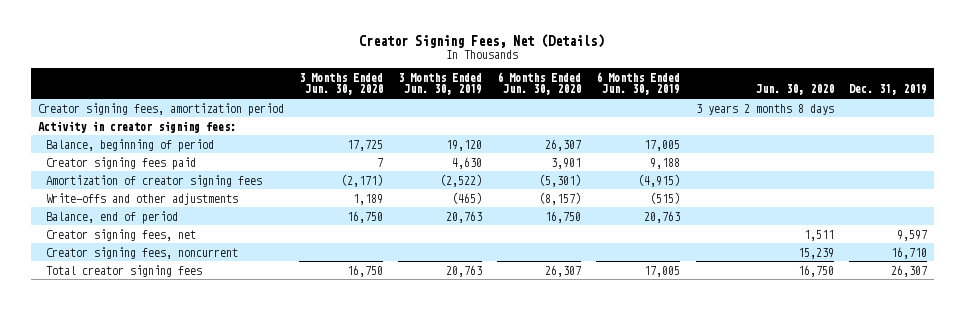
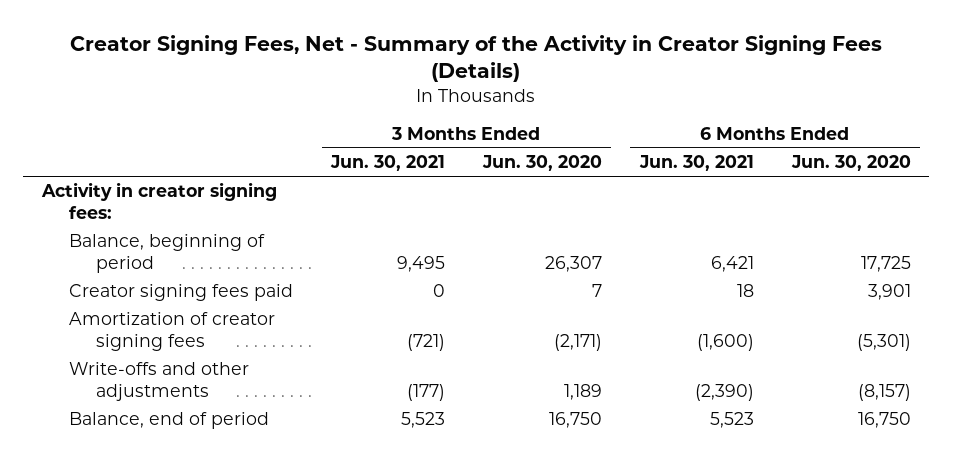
- Creator Signing Fees, Net (Details)
+ Creator Signing Fees, Net - Summary of the Activity in Creator Signing Fees (Details)
- | 3 Months Ended Jun. 30, 2020 | 3 Months Ended Jun. 30, 2019 | 6 Months Ended Jun. 30, 2020 | 6 Months Ended Jun. 30, 2019 | Jun. 30, 2020 | Dec. 31, 2019
+ | 3 Months Ended Jun. 30, 2021 | 3 Months Ended Jun. 30, 2020 | 6 Months Ended Jun. 30, 2021 | 6 Months Ended Jun. 30, 2020
- Creator signing fees, amortization period | | | | | 3 years 2 months 8 days |
- Balance, beginning of period | 17,725 | 19,120 | 26,307 | 17,005 | |
+ Balance, beginning of period | 9,495 | 26,307 | 6,421 | 17,725
- Creator signing fees, net | | | | | 1,511 | 9,597
- Creator signing fees, noncurrent | | | | | 15,239 | 16,710
- Total creator signing fees | 16,750 | 20,763 | 26,307 | 17,005 | 16,750 | 26,307

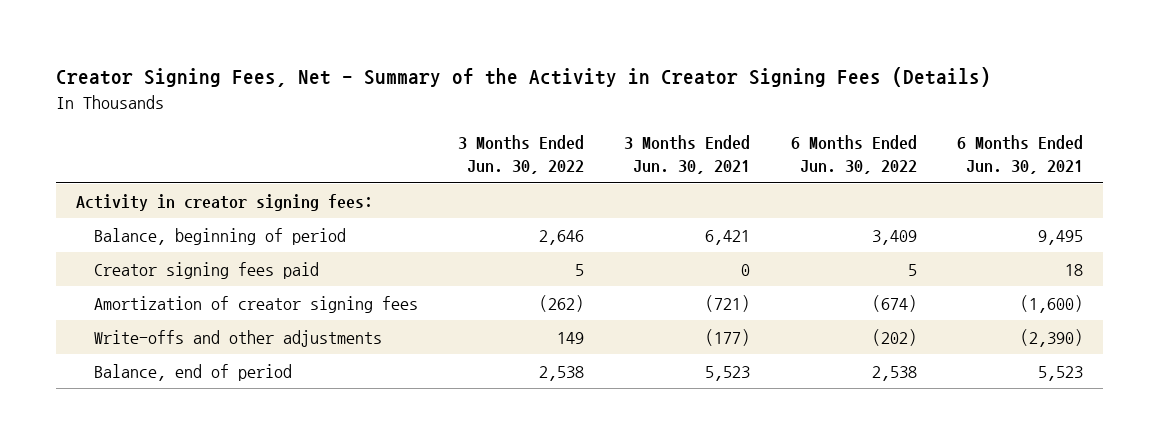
- | 3 Months Ended Jun. 30, 2021 | 3 Months Ended Jun. 30, 2020 | 6 Months Ended Jun. 30, 2021 | 6 Months Ended Jun. 30, 2020
+ | 3 Months Ended Jun. 30, 2022 | 3 Months Ended Jun. 30, 2021 | 6 Months Ended Jun. 30, 2022 | 6 Months Ended Jun. 30, 2021
- Balance, beginning of period | 9,495 | 26,307 | 6,421 | 17,725
+ Balance, beginning of period | 2,646 | 6,421 | 3,409 | 9,495

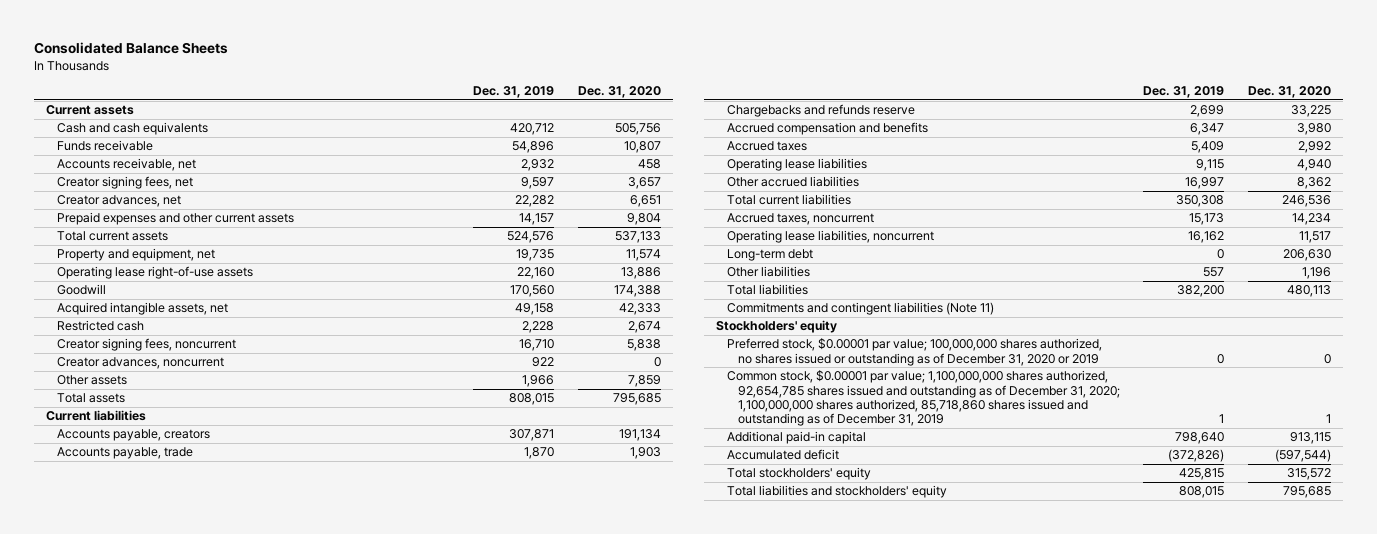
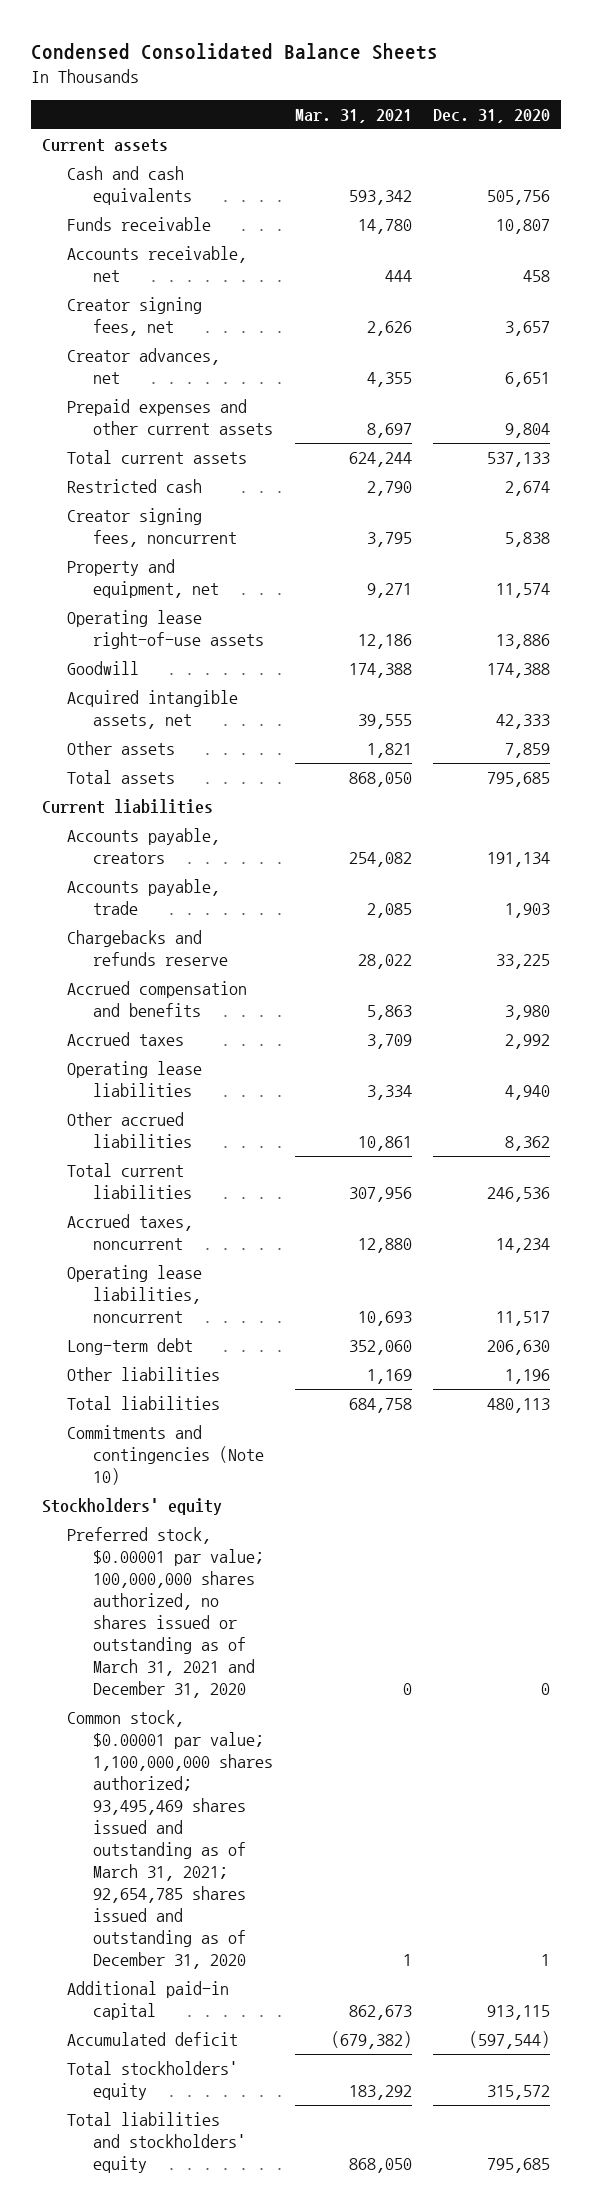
- Consolidated Balance Sheets
+ Condensed Consolidated Balance Sheets
- | Dec. 31, 2019 | Dec. 31, 2020
+ | Mar. 31, 2021 | Dec. 31, 2020
moved up: Restricted cash | 2,790 | 2,674
moved up: Creator signing fees, noncurrent | 3,795 | 5,838
- Creator advances, noncurrent | 922 | 0
- Commitments and contingent liabilities (Note 11)
+ Commitments and contingencies (Note 10)
- Preferred stock, $0.00001 par value; 100,000,000 shares authorized, no shares issued or outstanding as of December 31, 2020 or 2019 | 0 | 0
- Common stock, $0.00001 par value; 1,100,000,000 shares authorized, 92,654,785 shares issued and outstanding as of December 31, 2020; 1,100,000,000 shares authorized, 85,718,860 shares issued and outstanding as of December 31, 2019 | 1 | 1
+ Preferred stock, $0.00001 par value; 100,000,000 shares authorized, no shares issued or outstanding as of March 31, 2021 and December 31, 2020 | 0 | 0
+ Common stock, $0.00001 par value; 1,100,000,000 shares authorized; 93,495,469 shares issued and outstanding as of March 31, 2021; 92,654,785 shares issued and outstanding as of December 31, 2020 | 1 | 1

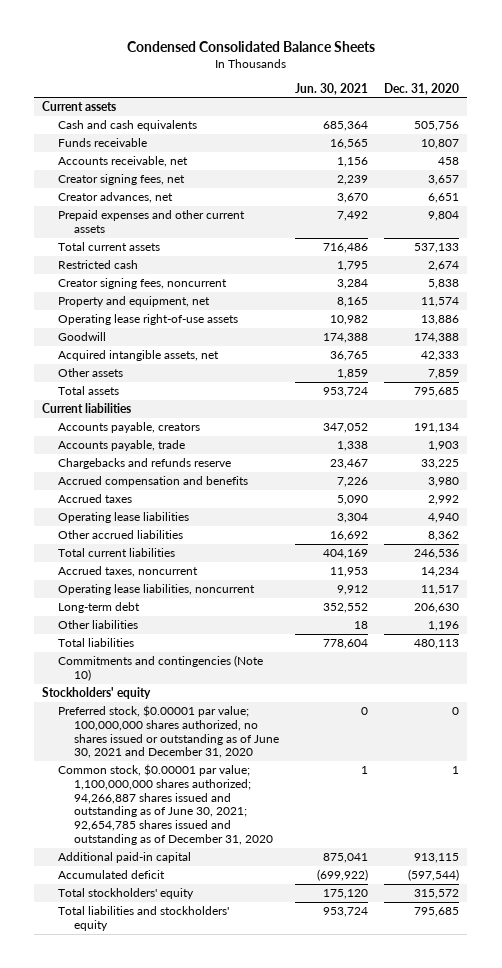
- | Mar. 31, 2021 | Dec. 31, 2020
+ | Jun. 30, 2021 | Dec. 31, 2020
- Preferred stock, $0.00001 par value; 100,000,000 shares authorized, no shares issued or outstanding as of March 31, 2021 and December 31, 2020 | 0 | 0
- Common stock, $0.00001 par value; 1,100,000,000 shares authorized; 93,495,469 shares issued and outstanding as of March 31, 2021; 92,654,785 shares issued and outstanding as of December 31, 2020 | 1 | 1
+ Preferred stock, $0.00001 par value; 100,000,000 shares authorized, no shares issued or outstanding as of June 30, 2021 and December 31, 2020 | 0 | 0
+ Common stock, $0.00001 par value; 1,100,000,000 shares authorized; 94,266,887 shares issued and outstanding as of June 30, 2021; 92,654,785 shares issued and outstanding as of December 31, 2020 | 1 | 1

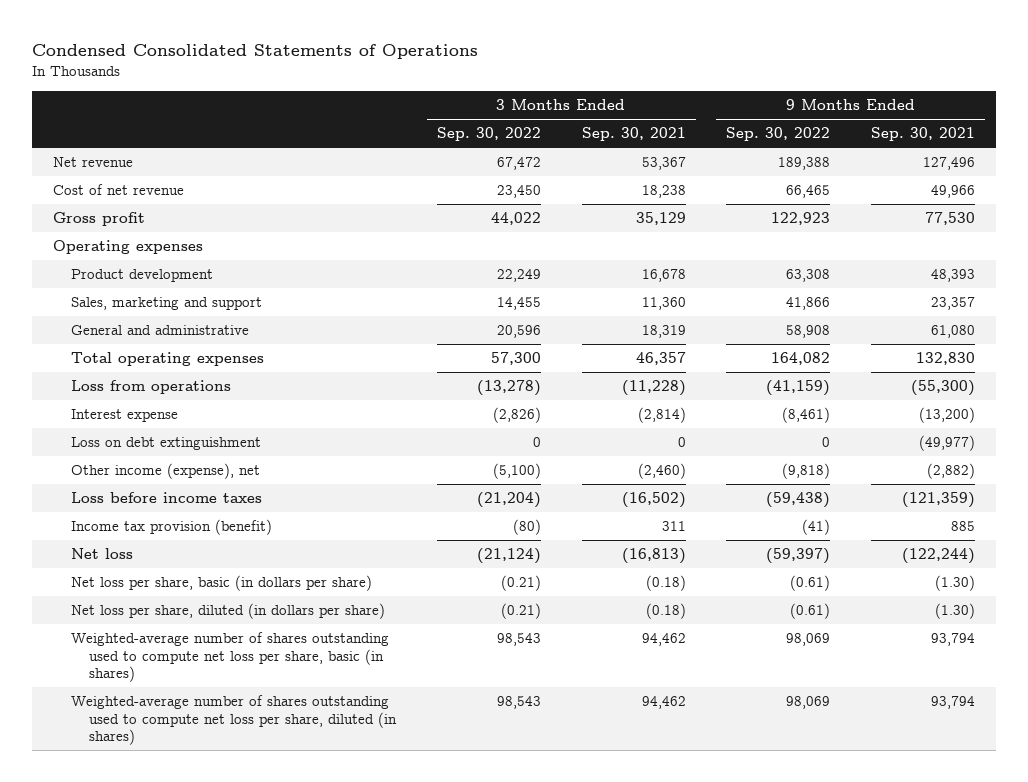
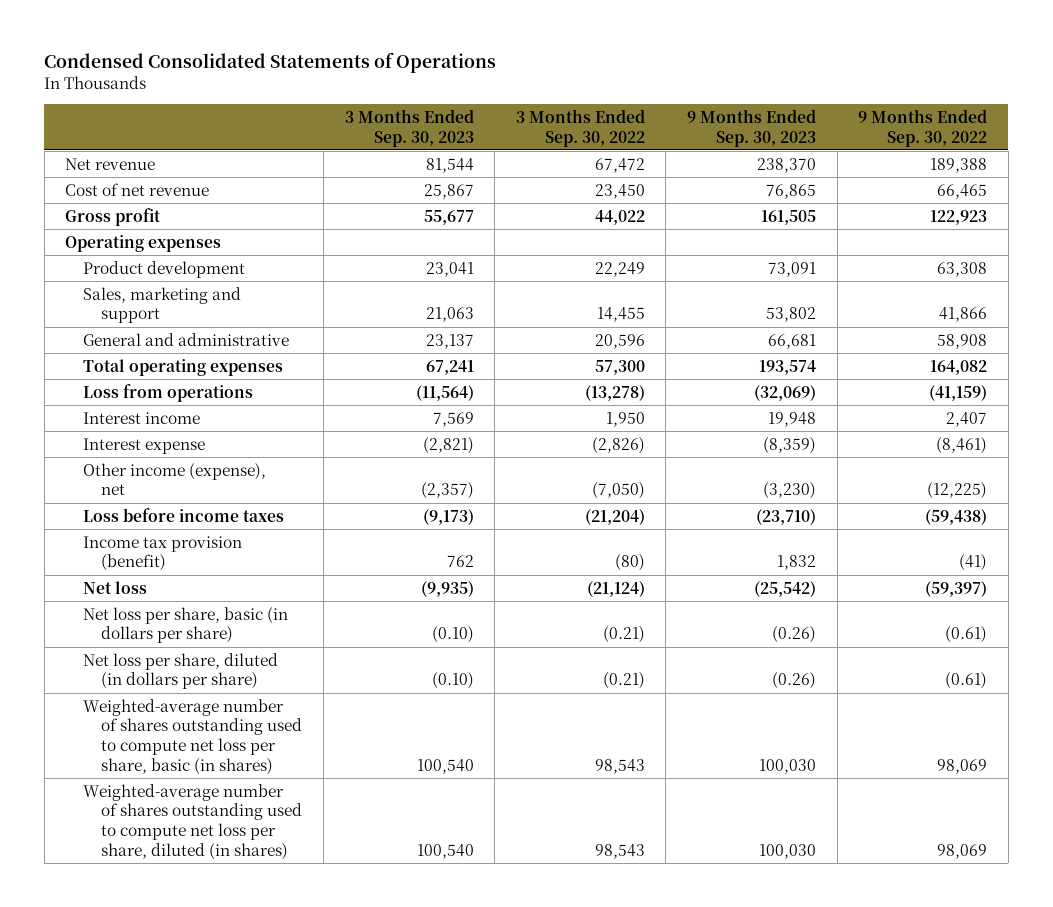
- | 3 Months Ended Sep. 30, 2022 | 3 Months Ended Sep. 30, 2021 | 9 Months Ended Sep. 30, 2022 | 9 Months Ended Sep. 30, 2021
+ | 3 Months Ended Sep. 30, 2023 | 3 Months Ended Sep. 30, 2022 | 9 Months Ended Sep. 30, 2023 | 9 Months Ended Sep. 30, 2022
+ Interest income | 7,569 | 1,950 | 19,948 | 2,407
- Loss on debt extinguishment | 0 | 0 | 0 | (49,977)
- Other income (expense), net | (5,100) | (2,460) | (9,818) | (2,882)
+ Other income (expense), net | (2,357) | (7,050) | (3,230) | (12,225)

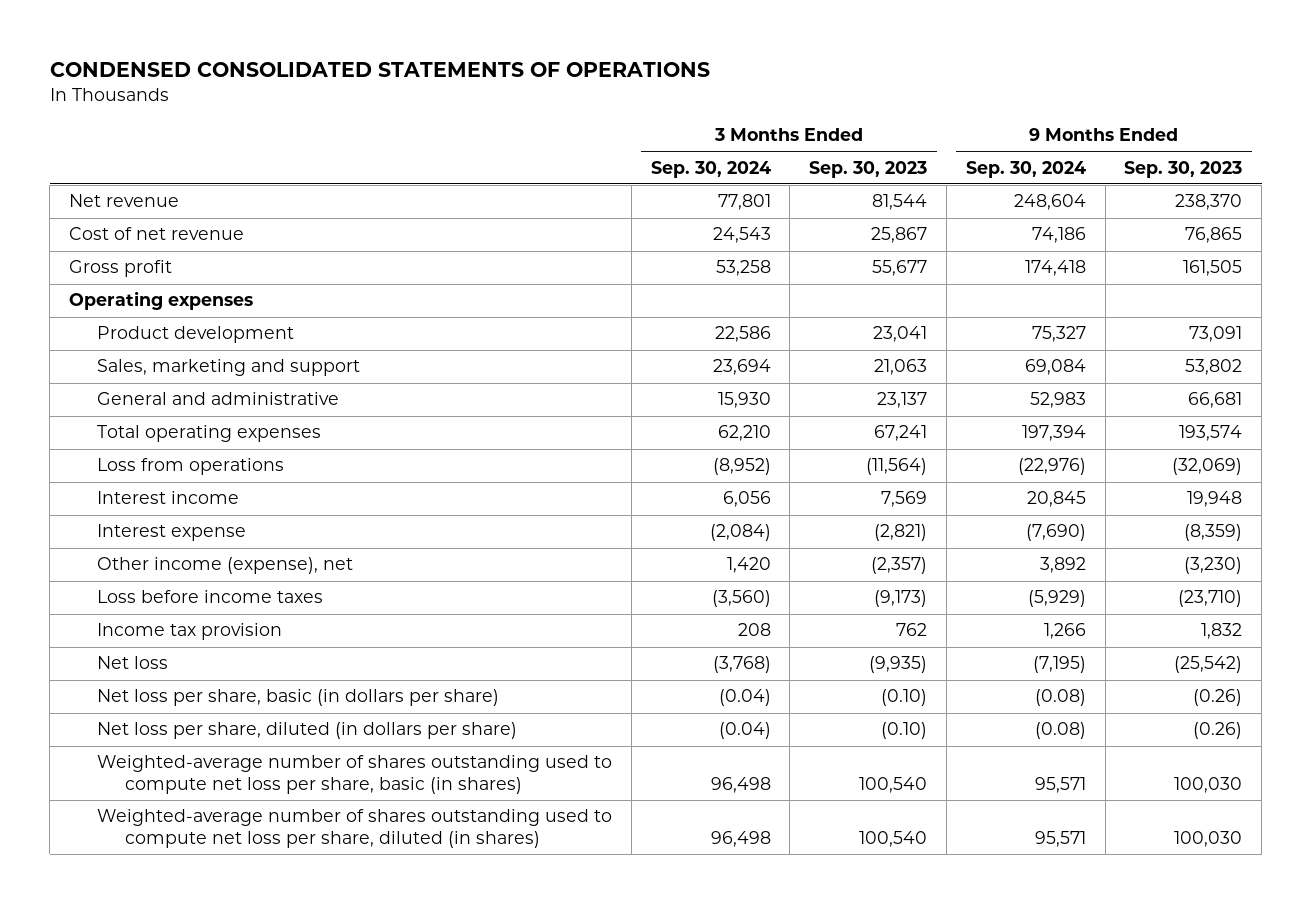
- Condensed Consolidated Statements of Operations
+ CONDENSED CONSOLIDATED STATEMENTS OF OPERATIONS
- | 3 Months Ended Sep. 30, 2023 | 3 Months Ended Sep. 30, 2022 | 9 Months Ended Sep. 30, 2023 | 9 Months Ended Sep. 30, 2022
+ | 3 Months Ended Sep. 30, 2024 | 3 Months Ended Sep. 30, 2023 | 9 Months Ended Sep. 30, 2024 | 9 Months Ended Sep. 30, 2023
- Income tax provision (benefit) | 762 | (80) | 1,832 | (41)
+ Income tax provision | 208 | 762 | 1,266 | 1,832

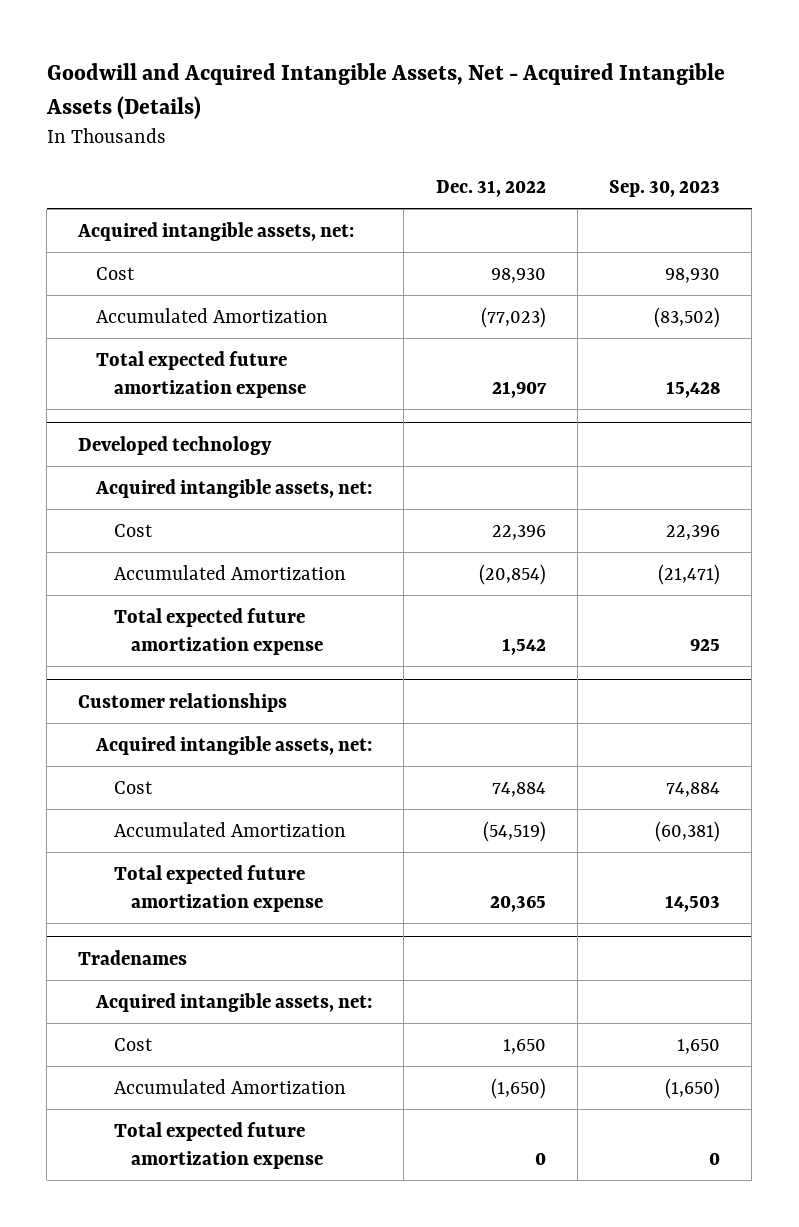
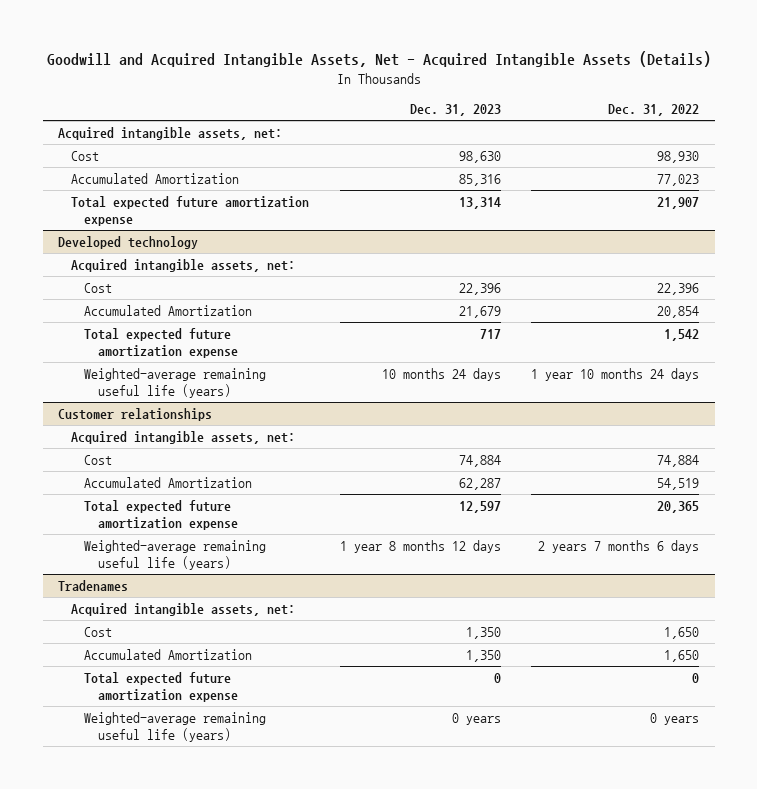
- | Dec. 31, 2022 | Sep. 30, 2023
+ | Dec. 31, 2023 | Dec. 31, 2022
- Accumulated Amortization | (77,023) | (83,502)
+ Accumulated Amortization | 85,316 | 77,023
@ Developed technology
- Accumulated Amortization | (20,854) | (21,471)
+ Accumulated Amortization | 21,679 | 20,854
+ Weighted-average remaining useful life (years) | 10 months 24 days | 1 year 10 months 24 days
@ Customer relationships
- Accumulated Amortization | (54,519) | (60,381)
+ Accumulated Amortization | 62,287 | 54,519
+ Weighted-average remaining useful life (years) | 1 year 8 months 12 days | 2 years 7 months 6 days
@ Tradenames
- Accumulated Amortization | (1,650) | (1,650)
+ Accumulated Amortization | 1,350 | 1,650
+ Weighted-average remaining useful life (years) | 0 years | 0 years

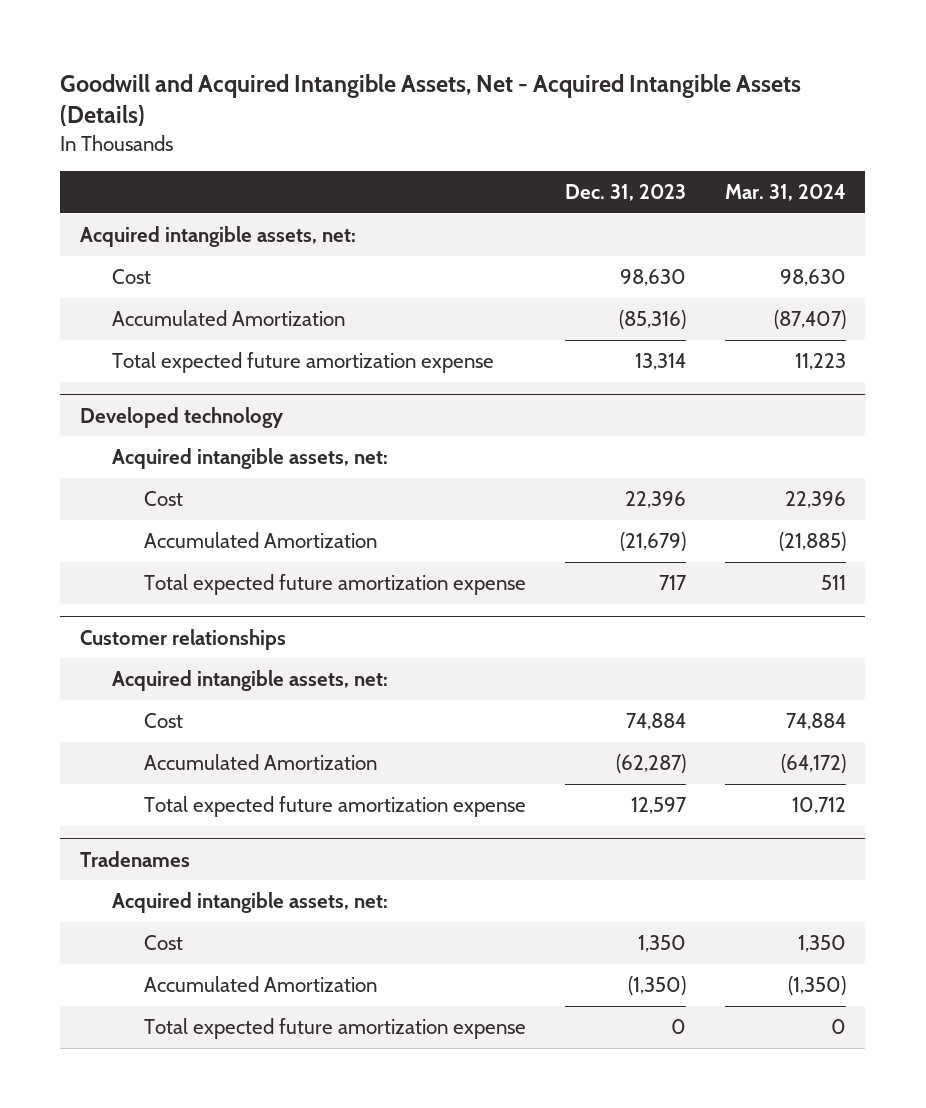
- | Dec. 31, 2023 | Dec. 31, 2022
+ | Dec. 31, 2023 | Mar. 31, 2024
- Accumulated Amortization | 85,316 | 77,023
+ Accumulated Amortization | (85,316) | (87,407)
@ Developed technology
- Accumulated Amortization | 21,679 | 20,854
+ Accumulated Amortization | (21,679) | (21,885)
- Weighted-average remaining useful life (years) | 10 months 24 days | 1 year 10 months 24 days
@ Customer relationships
- Accumulated Amortization | 62,287 | 54,519
+ Accumulated Amortization | (62,287) | (64,172)
- Weighted-average remaining useful life (years) | 1 year 8 months 12 days | 2 years 7 months 6 days
@ Tradenames
- Accumulated Amortization | 1,350 | 1,650
+ Accumulated Amortization | (1,350) | (1,350)
- Weighted-average remaining useful life (years) | 0 years | 0 years

